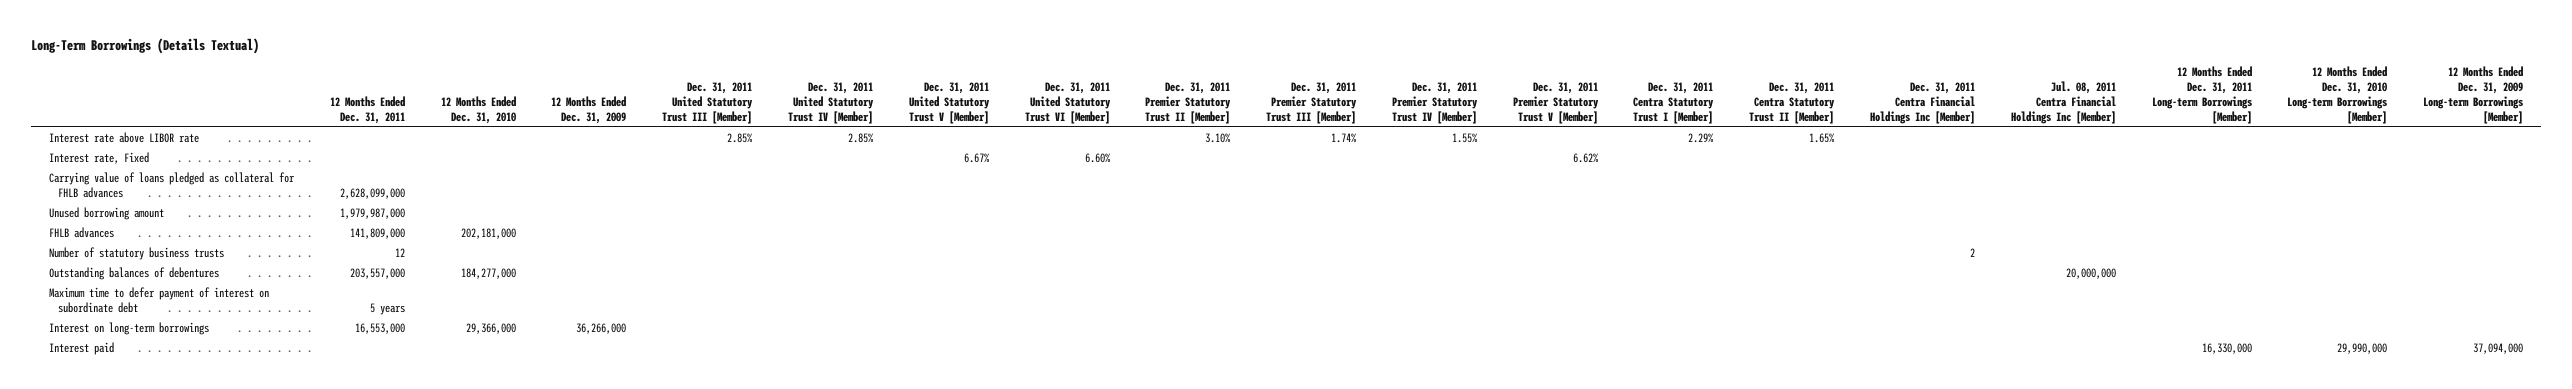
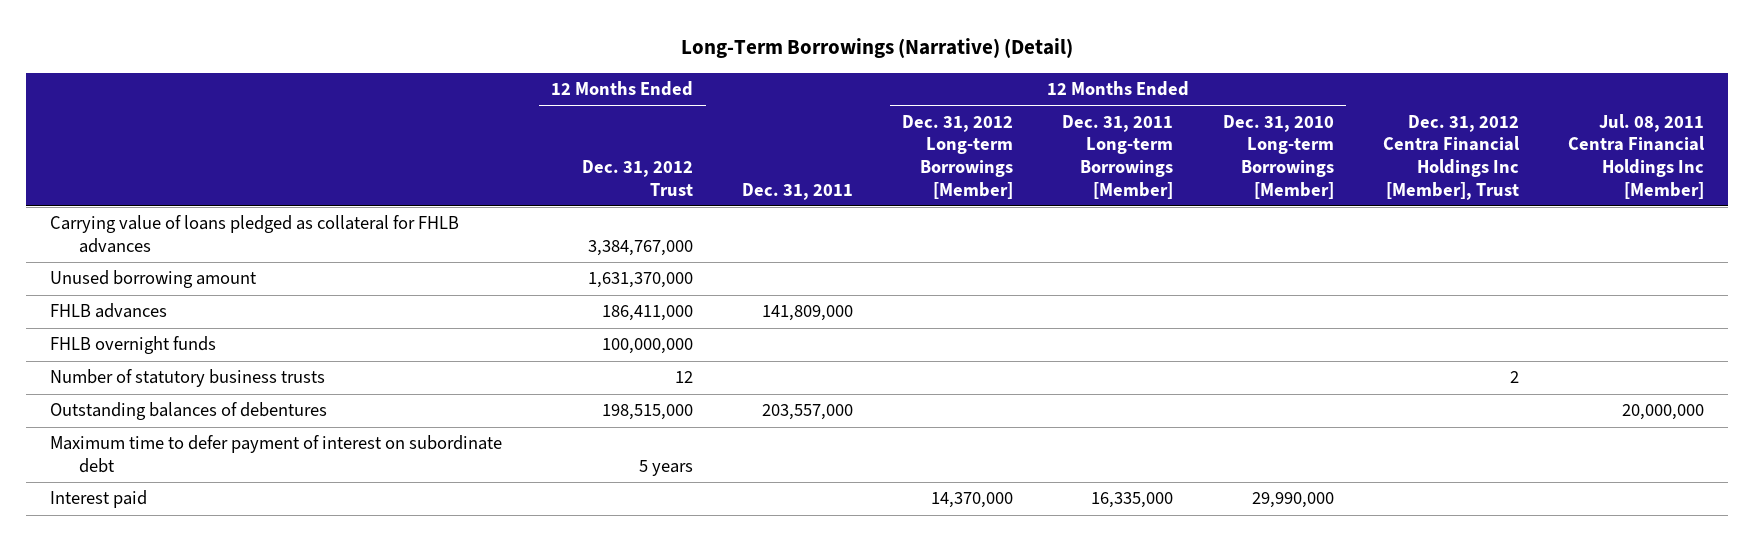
- Long-Term Borrowings (Details Textual)
+ Long-Term Borrowings (Narrative) (Detail)
- | 12 Months Ended Dec. 31, 2011 | 12 Months Ended Dec. 31, 2010 | 12 Months Ended Dec. 31, 2009 | Dec. 31, 2011 United Statutory Trust III [Member] | Dec. 31, 2011 United Statutory Trust IV [Member] | Dec. 31, 2011 United Statutory Trust V [Member] | Dec. 31, 2011 United Statutory Trust VI [Member] | Dec. 31, 2011 Premier Statutory Trust II [Member] | Dec. 31, 2011 Premier Statutory Trust III [Member] | Dec. 31, 2011 Premier Statutory Trust IV [Member] | Dec. 31, 2011 Premier Statutory Trust V [Member] | Dec. 31, 2011 Centra Statutory Trust I [Member] | Dec. 31, 2011 Centra Statutory Trust II [Member] | Dec. 31, 2011 Centra Financial Holdings Inc [Member] | Jul. 08, 2011 Centra Financial Holdings Inc [Member] | 12 Months Ended Dec. 31, 2011 Long-term Borrowings [Member] | 12 Months Ended Dec. 31, 2010 Long-term Borrowings [Member] | 12 Months Ended Dec. 31, 2009 Long-term Borrowings [Member]
+ | 12 Months Ended Dec. 31, 2012 Trust | Dec. 31, 2011 | 12 Months Ended Dec. 31, 2012 Long-term Borrowings [Member] | 12 Months Ended Dec. 31, 2011 Long-term Borrowings [Member] | 12 Months Ended Dec. 31, 2010 Long-term Borrowings [Member] | Dec. 31, 2012 Centra Financial Holdings Inc [Member], Trust | Jul. 08, 2011 Centra Financial Holdings Inc [Member]
- Interest rate above LIBOR rate | | | | 2.85% | 2.85% | | | 3.10% | 1.74% | 1.55% | | 2.29% | 1.65% | | | | |
- Interest rate, Fixed | | | | | | 6.67% | 6.60% | | | | 6.62% | | | | | | |
+ FHLB overnight funds | 100,000,000 | | | | | |
- Interest on long-term borrowings | 16,553,000 | 29,366,000 | 36,266,000 | | | | | | | | | | | | | | |
- Interest paid | | | | | | | | | | | | | | | | 16,330,000 | 29,990,000 | 37,094,000
+ Interest paid | | | 14,370,000 | 16,335,000 | 29,990,000 | |

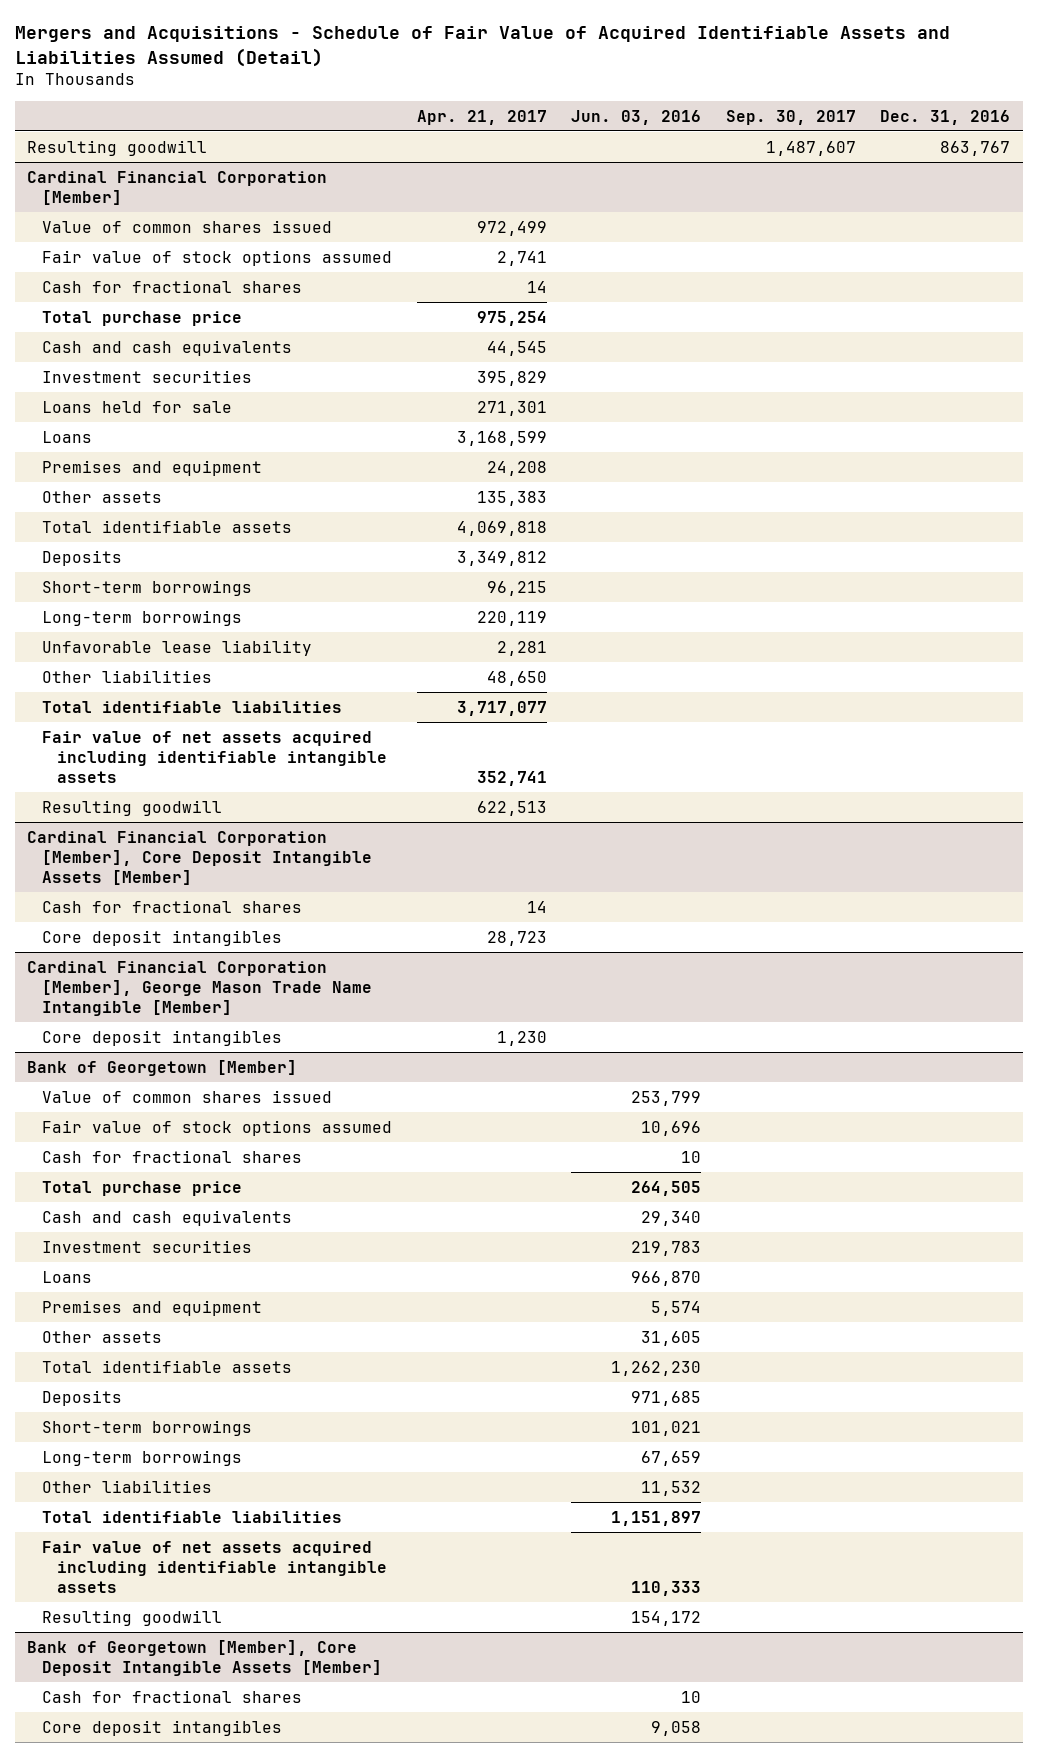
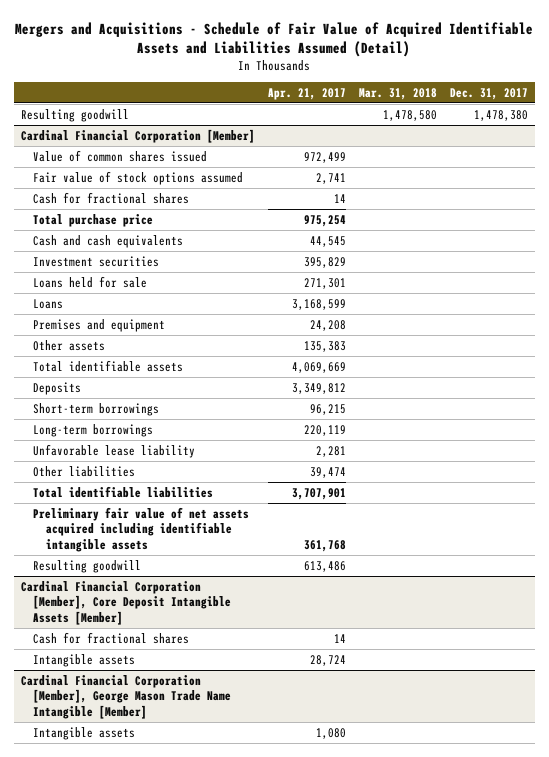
- | Apr. 21, 2017 | Jun. 03, 2016 | Sep. 30, 2017 | Dec. 31, 2016
+ | Apr. 21, 2017 | Mar. 31, 2018 | Dec. 31, 2017
@ Cardinal Financial Corporation [Member]
- Total identifiable assets | 4,069,818 | | |
+ Total identifiable assets | 4,069,669 | |
- Other liabilities | 48,650 | | |
- Total identifiable liabilities | 3,717,077 | | |
- Fair value of net assets acquired including identifiable intangible assets | 352,741 | | |
- Resulting goodwill | 622,513 | | |
+ Other liabilities | 39,474 | |
+ Total identifiable liabilities | 3,707,901 | |
+ Preliminary fair value of net assets acquired including identifiable intangible assets | 361,768 | |
+ Resulting goodwill | 613,486 | |
@ Cardinal Financial Corporation [Member], Core Deposit Intangible Assets [Member]
- Core deposit intangibles | 28,723 | | |
+ Intangible assets | 28,724 | |
@ Cardinal Financial Corporation [Member], George Mason Trade Name Intangible [Member]
- Core deposit intangibles | 1,230 | | |
- Bank of Georgetown [Member]
- Value of common shares issued | | 253,799 | |
- Fair value of stock options assumed | | 10,696 | |
- Cash for fractional shares | | 10 | |
- Total purchase price | | 264,505 | |
- Cash and cash equivalents | | 29,340 | |
- Investment securities | | 219,783 | |
- Loans | | 966,870 | |
- Premises and equipment | | 5,574 | |
- Other assets | | 31,605 | |
- Total identifiable assets | | 1,262,230 | |
- Deposits | | 971,685 | |
- Short-term borrowings | | 101,021 | |
- Long-term borrowings | | 67,659 | |
- Other liabilities | | 11,532 | |
- Total identifiable liabilities | | 1,151,897 | |
- Fair value of net assets acquired including identifiable intangible assets | | 110,333 | |
- Resulting goodwill | | 154,172 | |
- Bank of Georgetown [Member], Core Deposit Intangible Assets [Member]
- Cash for fractional shares | | 10 | |
- Core deposit intangibles | | 9,058 | |
@ Cardinal Financial Corporation [Member], George Mason Trade Name Intangible [Member]
+ Intangible assets | 1,080 | |

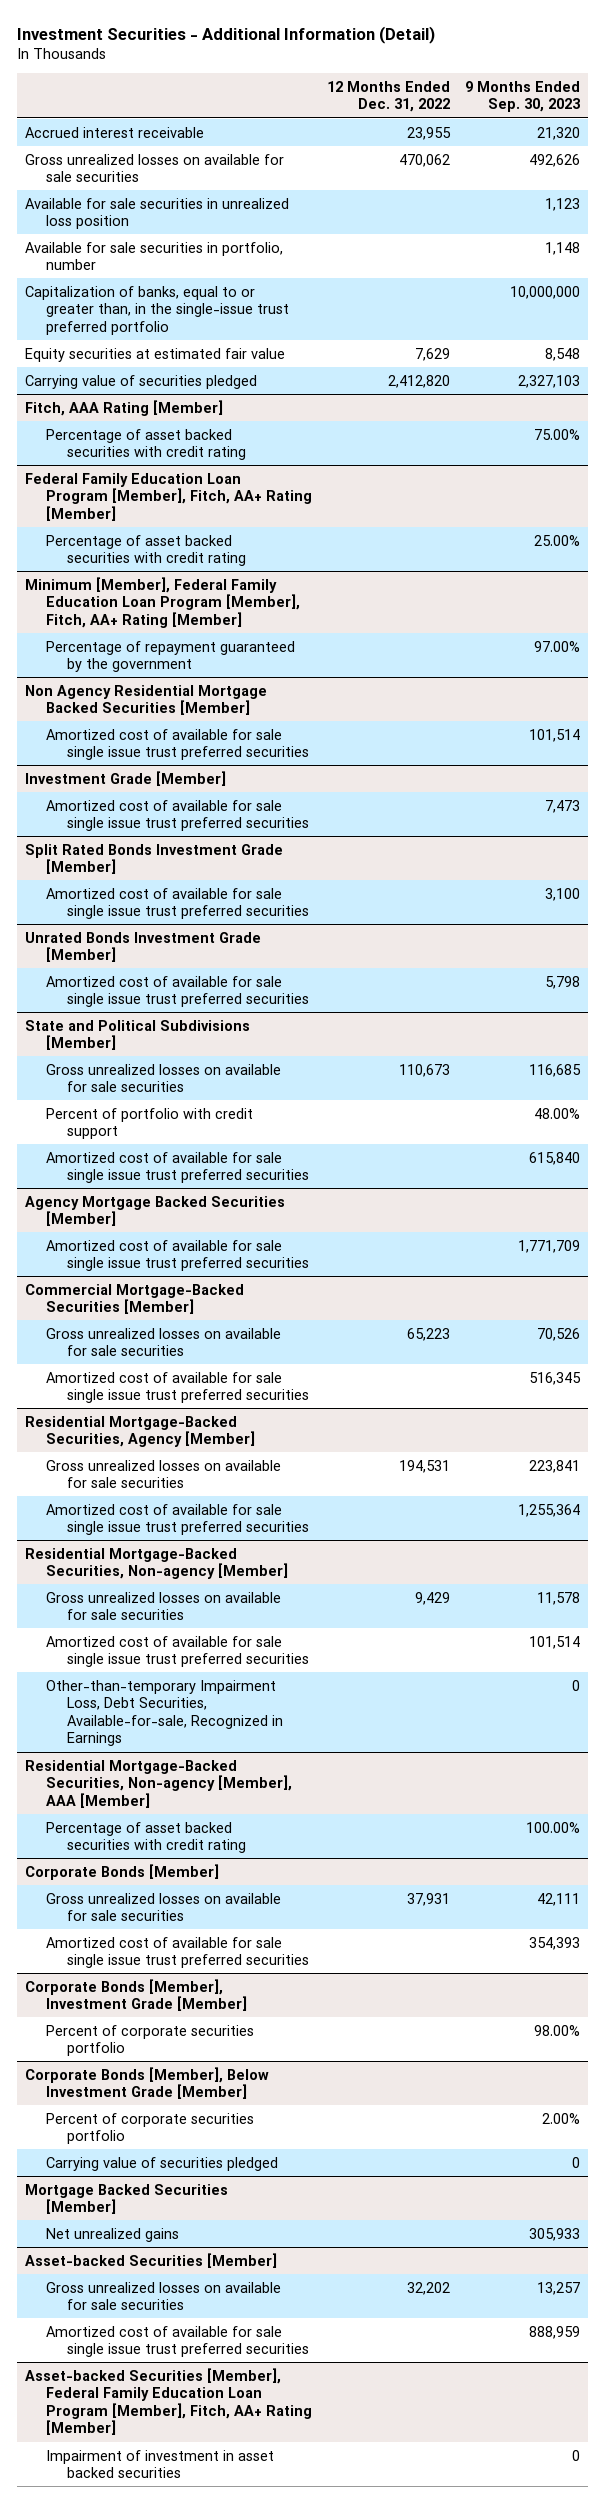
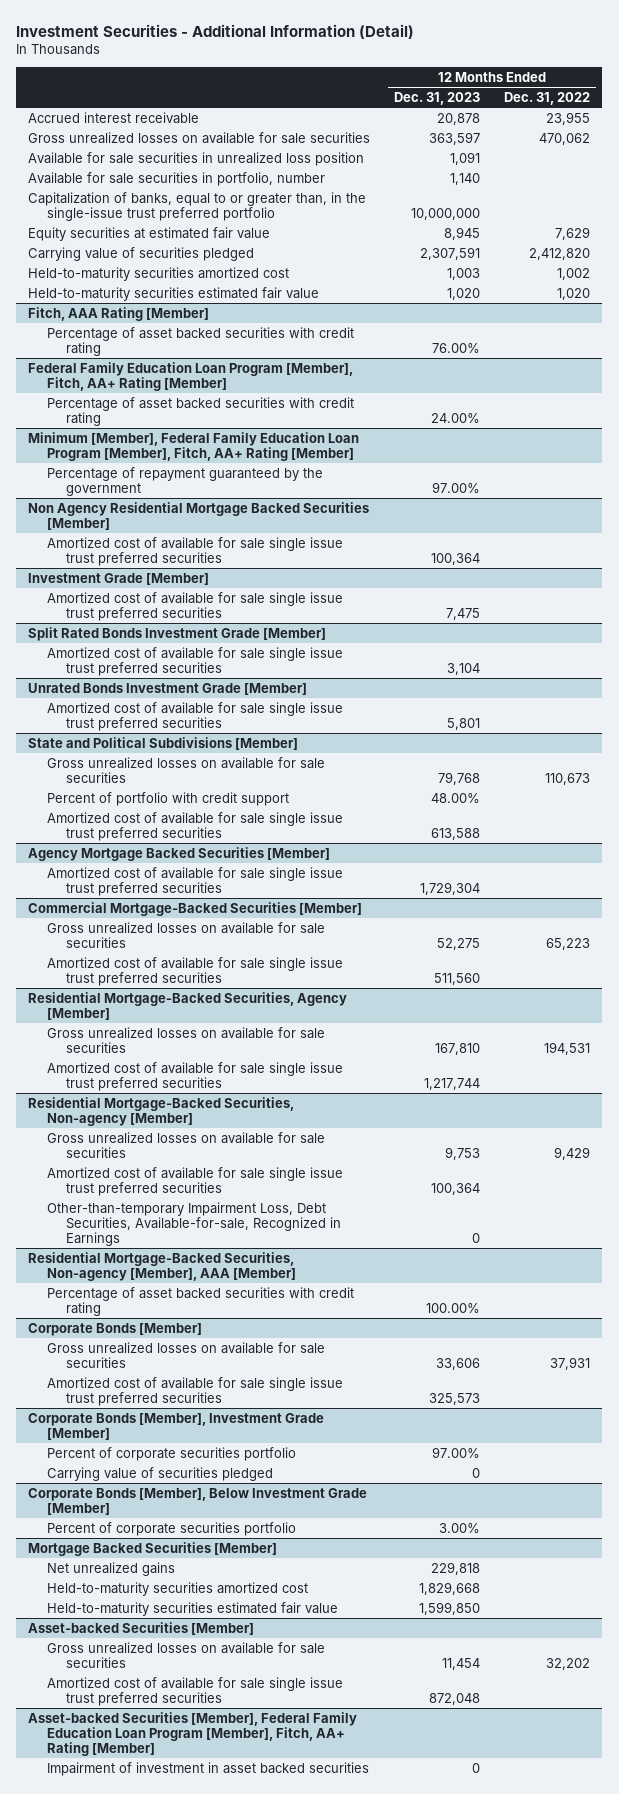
- | 12 Months Ended Dec. 31, 2022 | 9 Months Ended Sep. 30, 2023
+ | 12 Months Ended Dec. 31, 2023 | 12 Months Ended Dec. 31, 2022
+ Held-to-maturity securities amortized cost | 1,003 | 1,002
+ Held-to-maturity securities estimated fair value | 1,020 | 1,020
@ Corporate Bonds [Member], Investment Grade [Member]
+ Carrying value of securities pledged | 0 |
@ Corporate Bonds [Member], Below Investment Grade [Member]
- Carrying value of securities pledged | | 0
@ Mortgage Backed Securities [Member]
+ Held-to-maturity securities amortized cost | 1,829,668 |
+ Held-to-maturity securities estimated fair value | 1,599,850 |

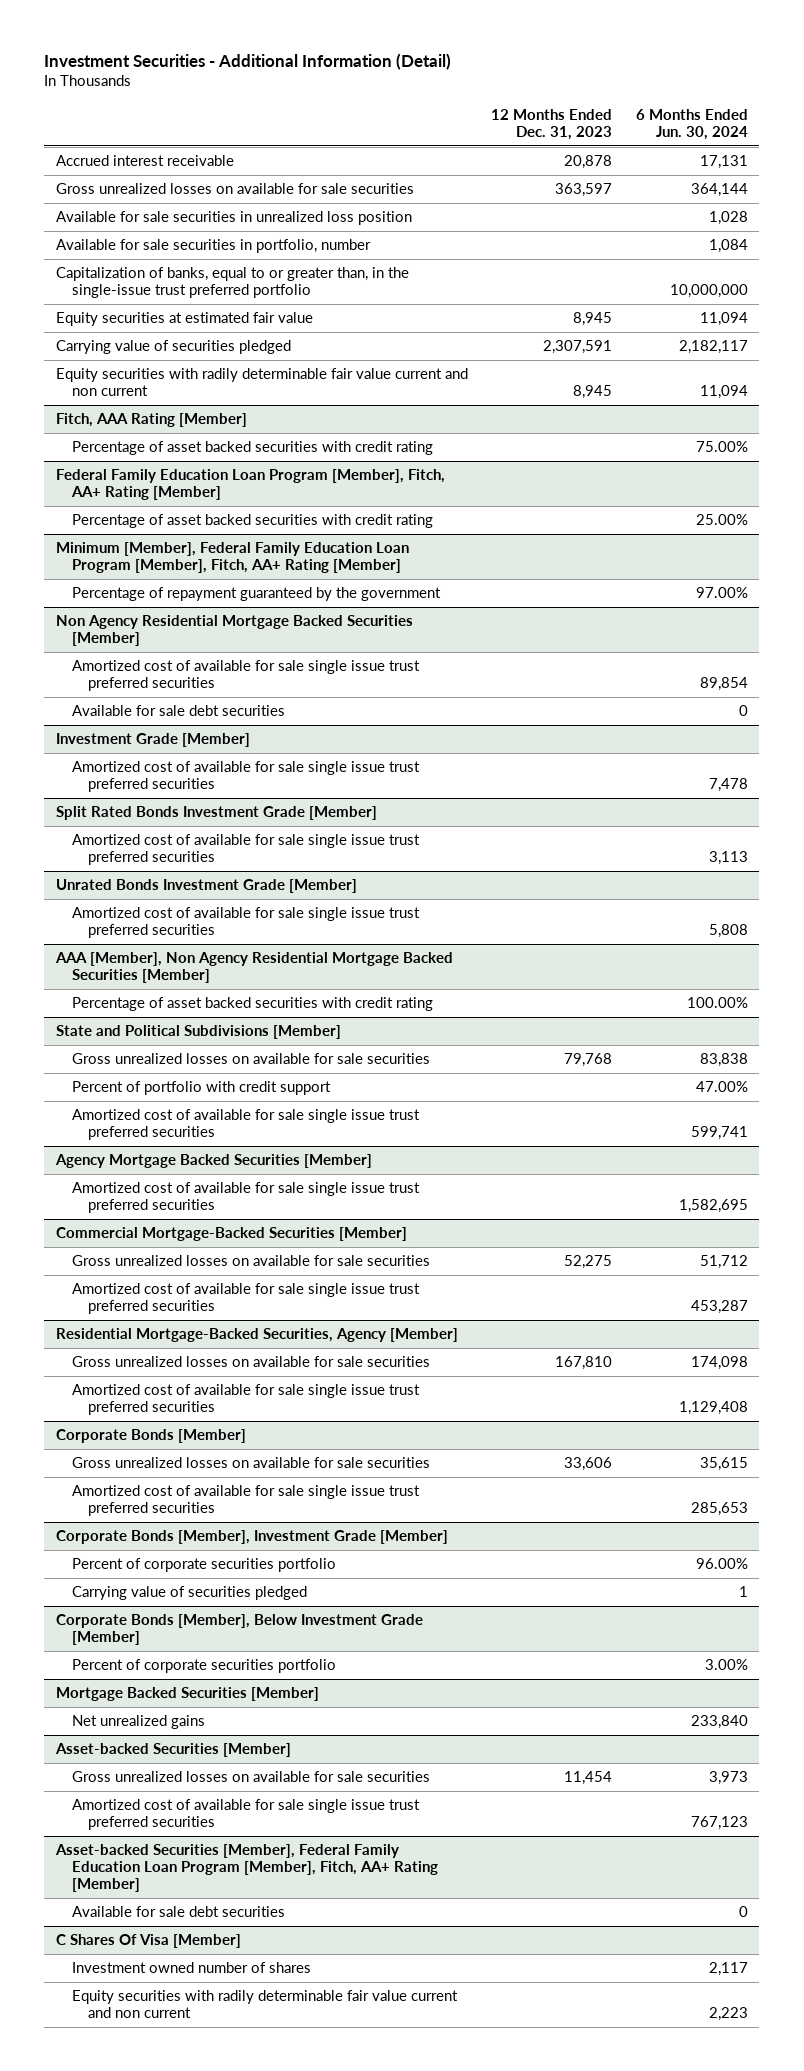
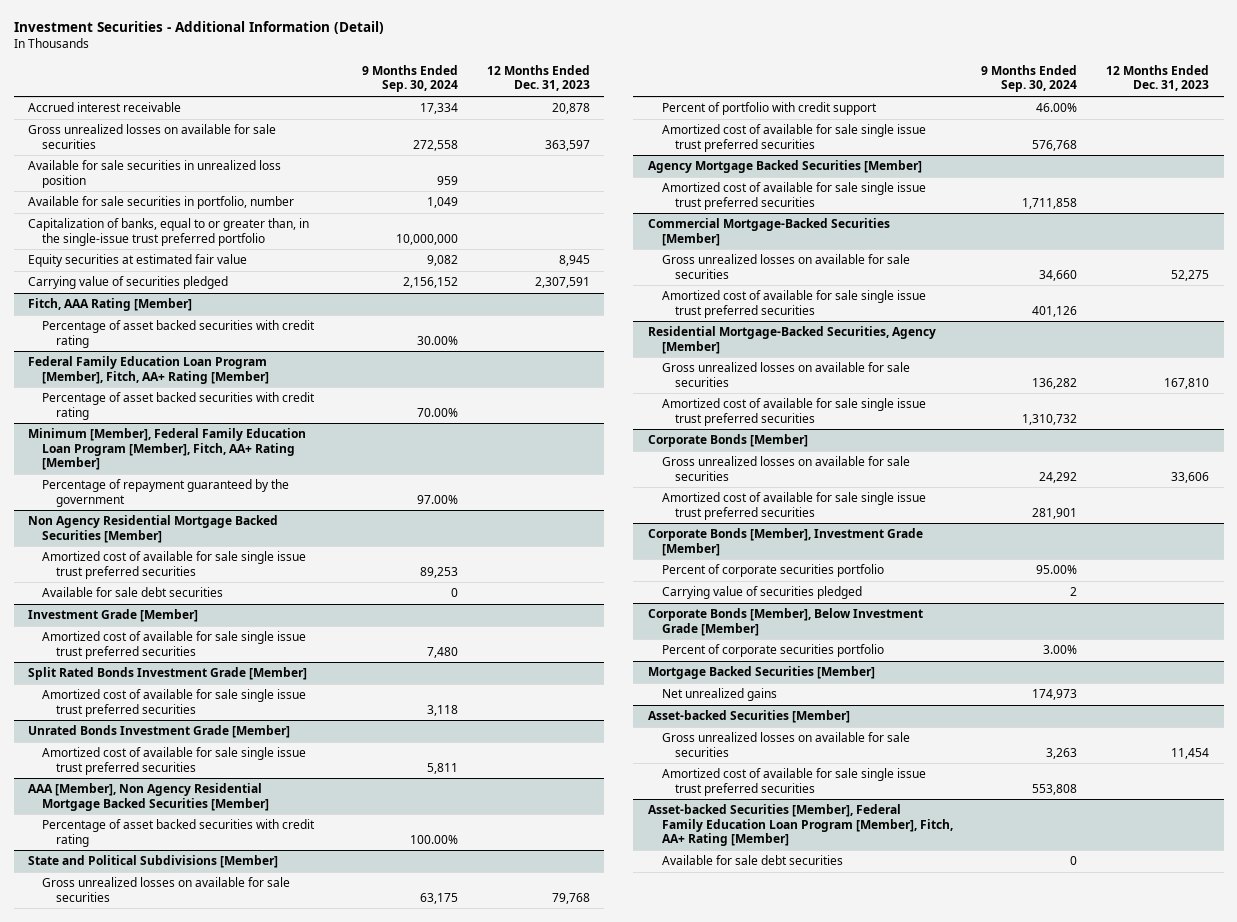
- | 12 Months Ended Dec. 31, 2023 | 6 Months Ended Jun. 30, 2024
+ | 9 Months Ended Sep. 30, 2024 | 12 Months Ended Dec. 31, 2023
- Equity securities with radily determinable fair value current and non current | 8,945 | 11,094
- C Shares Of Visa [Member]
- Investment owned number of shares | | 2,117
- Equity securities with radily determinable fair value current and non current | | 2,223

